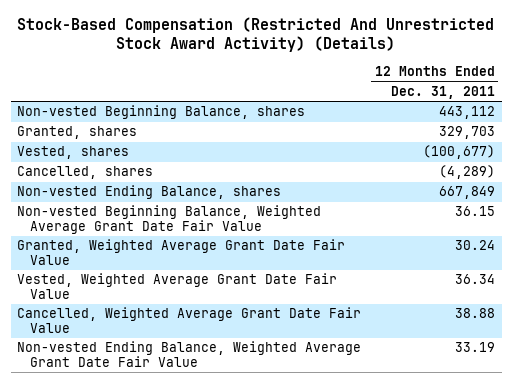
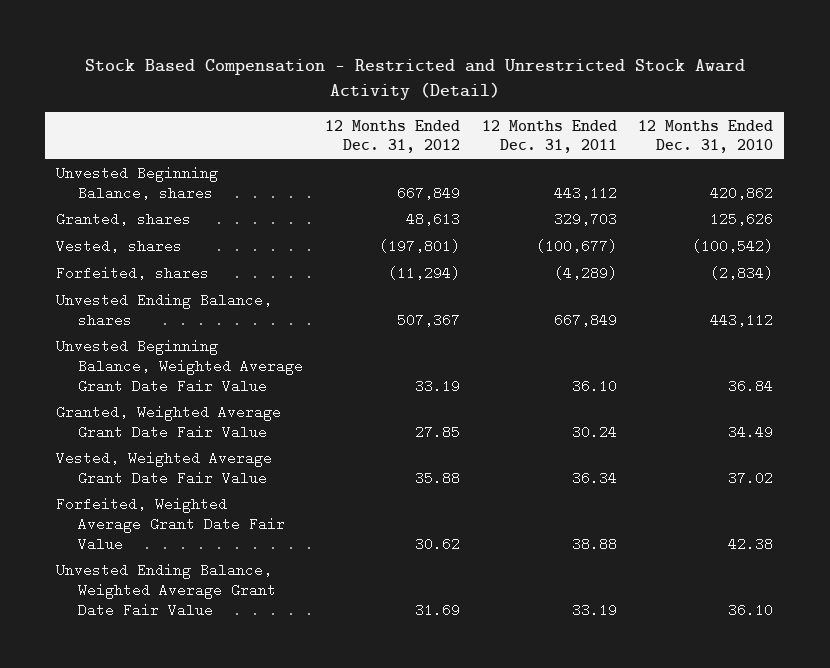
- Stock-Based Compensation (Restricted And Unrestricted Stock Award Activity) (Details)
+ Stock Based Compensation - Restricted and Unrestricted Stock Award Activity (Detail)
- | 12 Months Ended Dec. 31, 2011
+ | 12 Months Ended Dec. 31, 2012 | 12 Months Ended Dec. 31, 2011 | 12 Months Ended Dec. 31, 2010
- Non-vested Beginning Balance, shares | 443,112
+ Unvested Beginning Balance, shares | 667,849 | 443,112 | 420,862
- Cancelled, shares | (4,289)
- Non-vested Ending Balance, shares | 667,849
- Non-vested Beginning Balance, Weighted Average Grant Date Fair Value | 36.15
+ Forfeited, shares | (11,294) | (4,289) | (2,834)
+ Unvested Ending Balance, shares | 507,367 | 667,849 | 443,112
+ Unvested Beginning Balance, Weighted Average Grant Date Fair Value | 33.19 | 36.10 | 36.84
- Cancelled, Weighted Average Grant Date Fair Value | 38.88
- Non-vested Ending Balance, Weighted Average Grant Date Fair Value | 33.19
+ Forfeited, Weighted Average Grant Date Fair Value | 30.62 | 38.88 | 42.38
+ Unvested Ending Balance, Weighted Average Grant Date Fair Value | 31.69 | 33.19 | 36.10

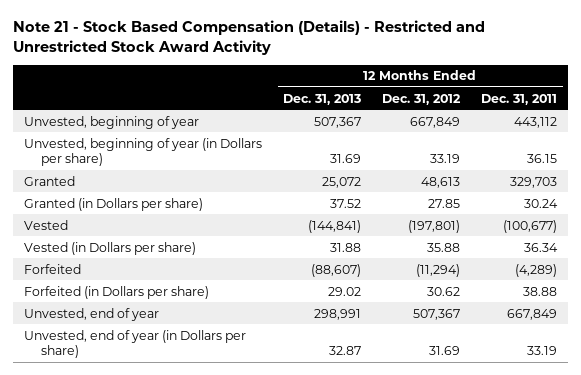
- Stock Based Compensation - Restricted and Unrestricted Stock Award Activity (Detail)
+ Note 21 - Stock Based Compensation (Details) - Restricted and Unrestricted Stock Award Activity
- | 12 Months Ended Dec. 31, 2012 | 12 Months Ended Dec. 31, 2011 | 12 Months Ended Dec. 31, 2010
+ | 12 Months Ended Dec. 31, 2013 | 12 Months Ended Dec. 31, 2012 | 12 Months Ended Dec. 31, 2011
- Unvested Beginning Balance, shares | 667,849 | 443,112 | 420,862
- Granted, shares | 48,613 | 329,703 | 125,626
- Vested, shares | (197,801) | (100,677) | (100,542)
- Forfeited, shares | (11,294) | (4,289) | (2,834)
- Unvested Ending Balance, shares | 507,367 | 667,849 | 443,112
- Unvested Beginning Balance, Weighted Average Grant Date Fair Value | 33.19 | 36.10 | 36.84
- Granted, Weighted Average Grant Date Fair Value | 27.85 | 30.24 | 34.49
- Vested, Weighted Average Grant Date Fair Value | 35.88 | 36.34 | 37.02
- Forfeited, Weighted Average Grant Date Fair Value | 30.62 | 38.88 | 42.38
- Unvested Ending Balance, Weighted Average Grant Date Fair Value | 31.69 | 33.19 | 36.10
+ Unvested, beginning of year | 507,367 | 667,849 | 443,112
+ Unvested, beginning of year (in Dollars per share) | 31.69 | 33.19 | 36.15
+ Granted | 25,072 | 48,613 | 329,703
+ Granted (in Dollars per share) | 37.52 | 27.85 | 30.24
+ Vested | (144,841) | (197,801) | (100,677)
+ Vested (in Dollars per share) | 31.88 | 35.88 | 36.34
+ Forfeited | (88,607) | (11,294) | (4,289)
+ Forfeited (in Dollars per share) | 29.02 | 30.62 | 38.88
+ Unvested, end of year | 298,991 | 507,367 | 667,849
+ Unvested, end of year (in Dollars per share) | 32.87 | 31.69 | 33.19

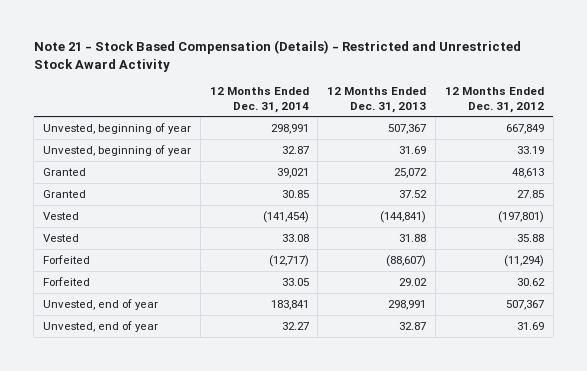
- | 12 Months Ended Dec. 31, 2013 | 12 Months Ended Dec. 31, 2012 | 12 Months Ended Dec. 31, 2011
+ | 12 Months Ended Dec. 31, 2014 | 12 Months Ended Dec. 31, 2013 | 12 Months Ended Dec. 31, 2012
- Unvested, beginning of year (in Dollars per share) | 31.69 | 33.19 | 36.15
+ Unvested, beginning of year | 32.87 | 31.69 | 33.19
- Granted (in Dollars per share) | 37.52 | 27.85 | 30.24
+ Granted | 30.85 | 37.52 | 27.85
- Vested (in Dollars per share) | 31.88 | 35.88 | 36.34
+ Vested | 33.08 | 31.88 | 35.88
- Forfeited (in Dollars per share) | 29.02 | 30.62 | 38.88
+ Forfeited | 33.05 | 29.02 | 30.62
- Unvested, end of year (in Dollars per share) | 32.87 | 31.69 | 33.19
+ Unvested, end of year | 32.27 | 32.87 | 31.69

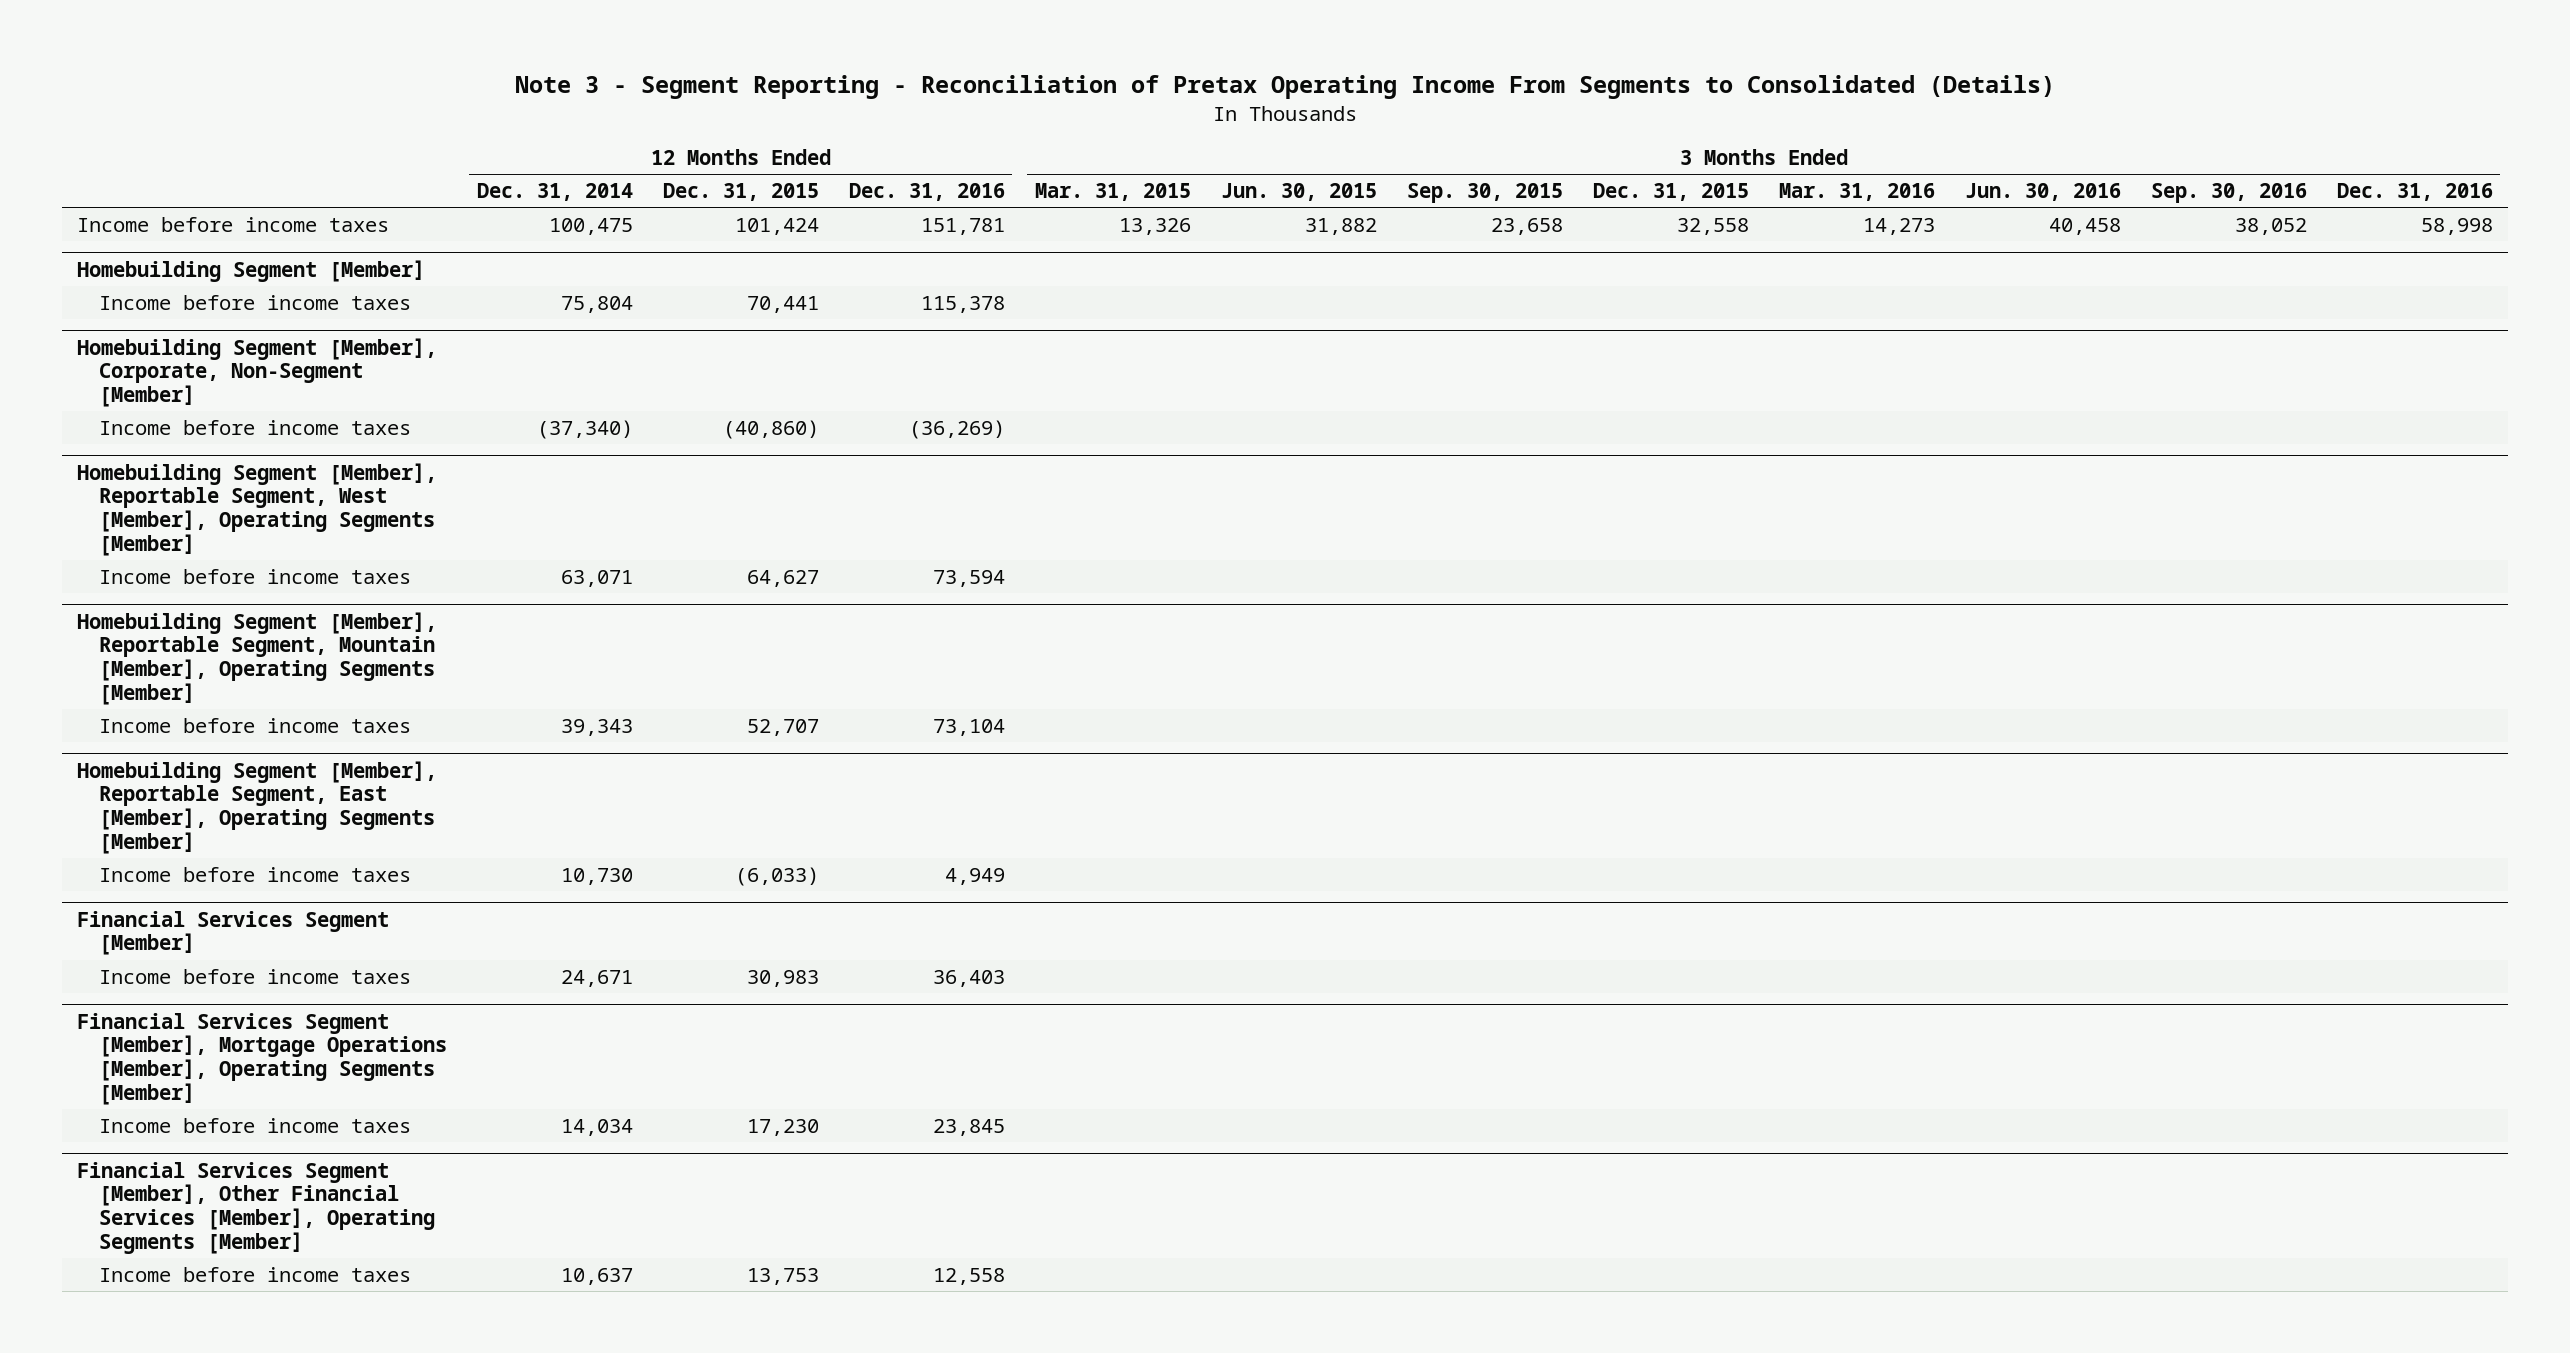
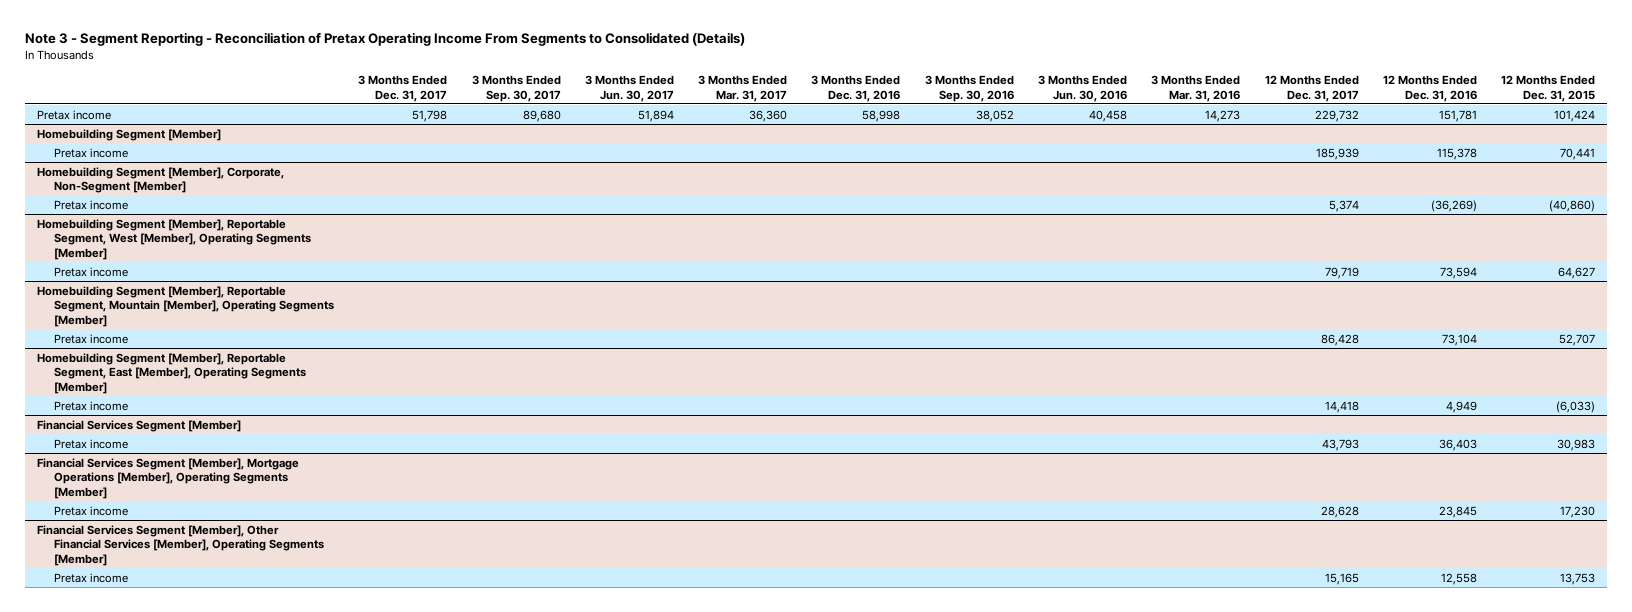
- | 12 Months Ended Dec. 31, 2014 | 12 Months Ended Dec. 31, 2015 | 12 Months Ended Dec. 31, 2016 | 3 Months Ended Mar. 31, 2015 | 3 Months Ended Jun. 30, 2015 | 3 Months Ended Sep. 30, 2015 | 3 Months Ended Dec. 31, 2015 | 3 Months Ended Mar. 31, 2016 | 3 Months Ended Jun. 30, 2016 | 3 Months Ended Sep. 30, 2016 | 3 Months Ended Dec. 31, 2016
+ | 3 Months Ended Dec. 31, 2017 | 3 Months Ended Sep. 30, 2017 | 3 Months Ended Jun. 30, 2017 | 3 Months Ended Mar. 31, 2017 | 3 Months Ended Dec. 31, 2016 | 3 Months Ended Sep. 30, 2016 | 3 Months Ended Jun. 30, 2016 | 3 Months Ended Mar. 31, 2016 | 12 Months Ended Dec. 31, 2017 | 12 Months Ended Dec. 31, 2016 | 12 Months Ended Dec. 31, 2015
- Income before income taxes | 100,475 | 101,424 | 151,781 | 13,326 | 31,882 | 23,658 | 32,558 | 14,273 | 40,458 | 38,052 | 58,998
+ Pretax income | 51,798 | 89,680 | 51,894 | 36,360 | 58,998 | 38,052 | 40,458 | 14,273 | 229,732 | 151,781 | 101,424
@ Homebuilding Segment [Member]
- Income before income taxes | 75,804 | 70,441 | 115,378 | | | | | | | |
+ Pretax income | | | | | | | | | 185,939 | 115,378 | 70,441
@ Homebuilding Segment [Member], Corporate, Non-Segment [Member]
- Income before income taxes | (37,340) | (40,860) | (36,269) | | | | | | | |
+ Pretax income | | | | | | | | | 5,374 | (36,269) | (40,860)
@ Homebuilding Segment [Member], Reportable Segment, West [Member], Operating Segments [Member]
- Income before income taxes | 63,071 | 64,627 | 73,594 | | | | | | | |
+ Pretax income | | | | | | | | | 79,719 | 73,594 | 64,627
@ Homebuilding Segment [Member], Reportable Segment, Mountain [Member], Operating Segments [Member]
- Income before income taxes | 39,343 | 52,707 | 73,104 | | | | | | | |
+ Pretax income | | | | | | | | | 86,428 | 73,104 | 52,707
@ Homebuilding Segment [Member], Reportable Segment, East [Member], Operating Segments [Member]
- Income before income taxes | 10,730 | (6,033) | 4,949 | | | | | | | |
+ Pretax income | | | | | | | | | 14,418 | 4,949 | (6,033)
@ Financial Services Segment [Member]
- Income before income taxes | 24,671 | 30,983 | 36,403 | | | | | | | |
+ Pretax income | | | | | | | | | 43,793 | 36,403 | 30,983
@ Financial Services Segment [Member], Mortgage Operations [Member], Operating Segments [Member]
- Income before income taxes | 14,034 | 17,230 | 23,845 | | | | | | | |
+ Pretax income | | | | | | | | | 28,628 | 23,845 | 17,230
@ Financial Services Segment [Member], Other Financial Services [Member], Operating Segments [Member]
- Income before income taxes | 10,637 | 13,753 | 12,558 | | | | | | | |
+ Pretax income | | | | | | | | | 15,165 | 12,558 | 13,753

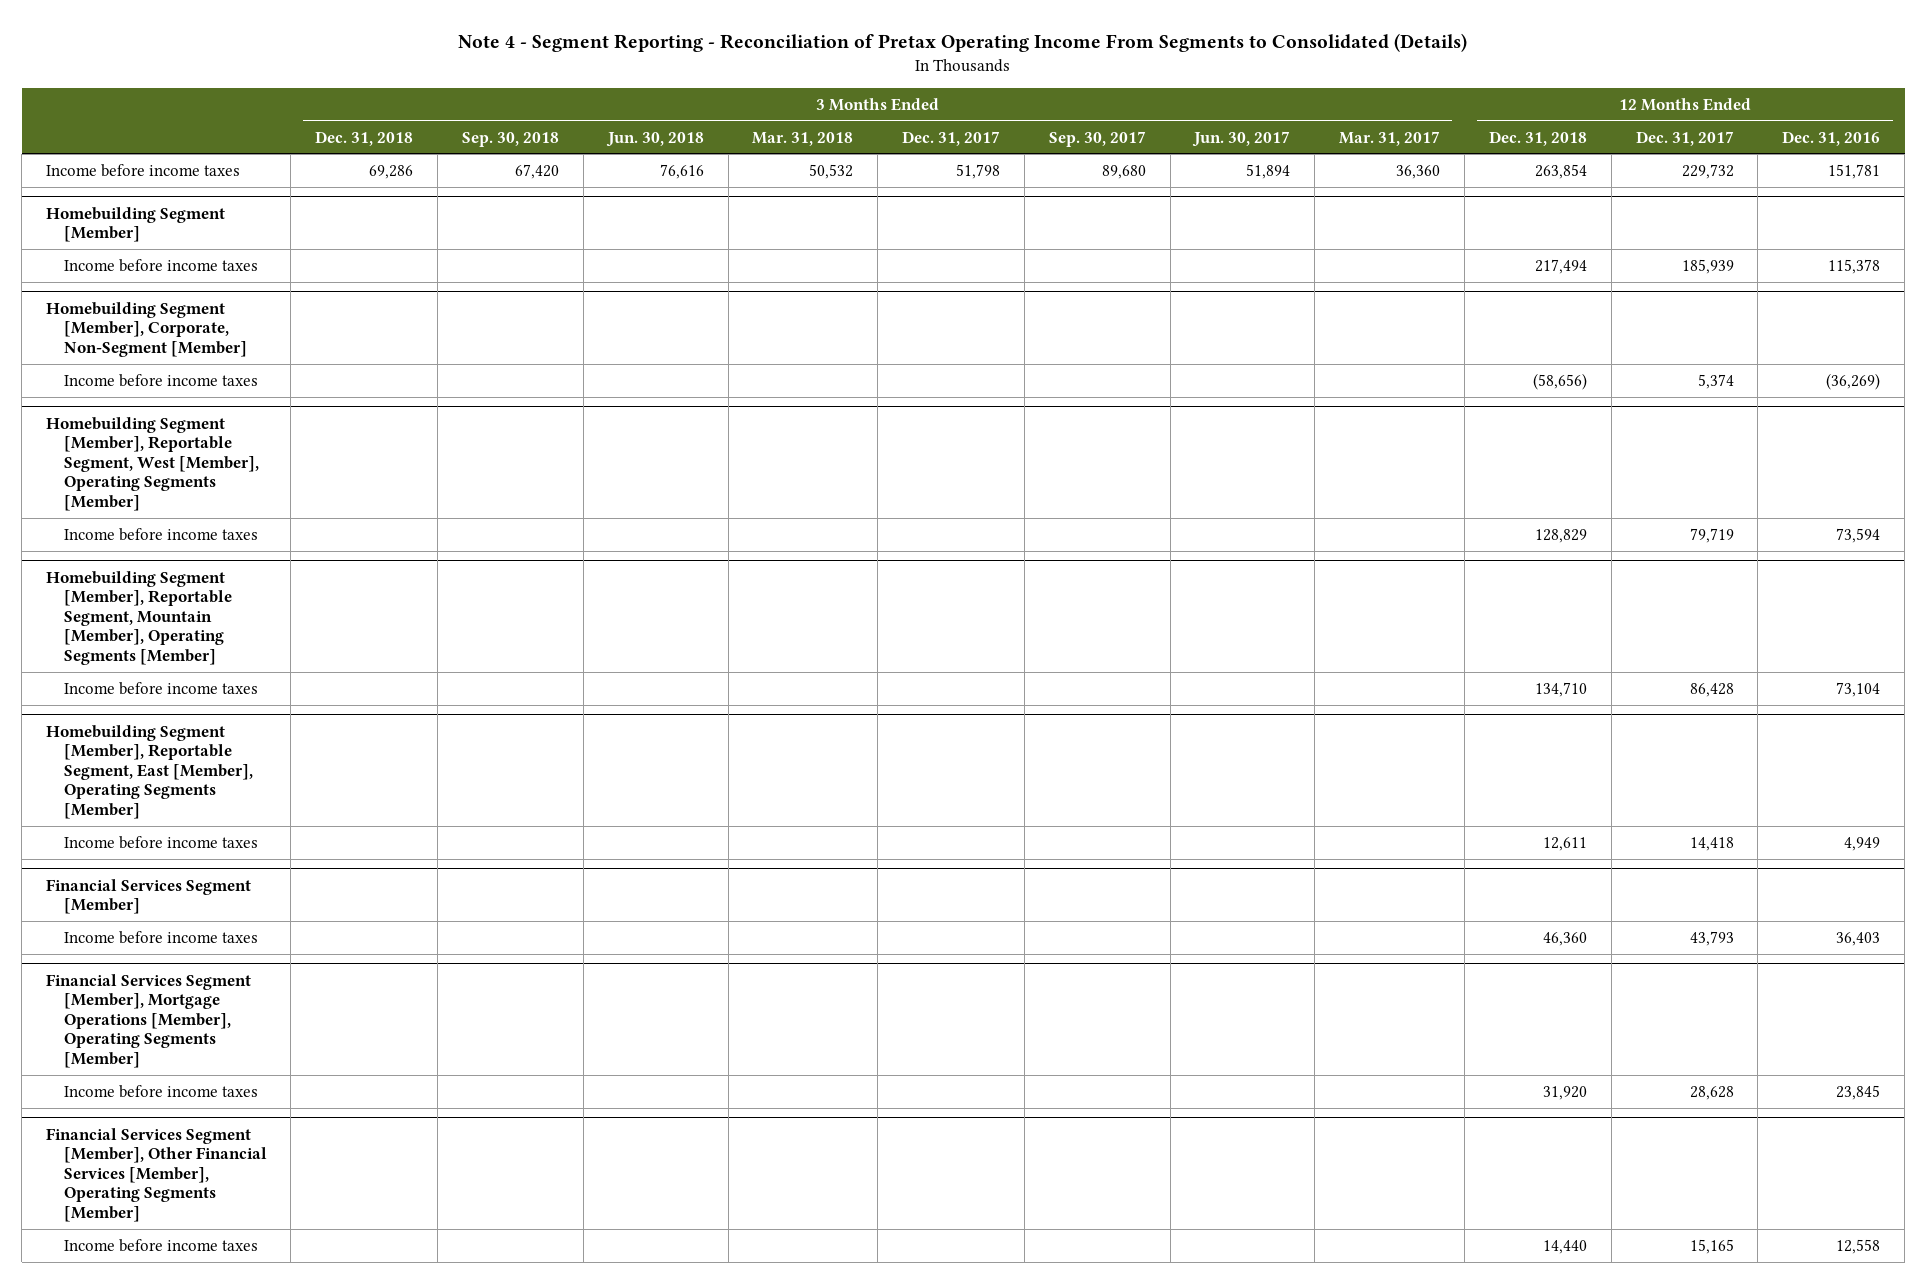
- Note 3 - Segment Reporting - Reconciliation of Pretax Operating Income From Segments to Consolidated (Details)
+ Note 4 - Segment Reporting - Reconciliation of Pretax Operating Income From Segments to Consolidated (Details)
- | 3 Months Ended Dec. 31, 2017 | 3 Months Ended Sep. 30, 2017 | 3 Months Ended Jun. 30, 2017 | 3 Months Ended Mar. 31, 2017 | 3 Months Ended Dec. 31, 2016 | 3 Months Ended Sep. 30, 2016 | 3 Months Ended Jun. 30, 2016 | 3 Months Ended Mar. 31, 2016 | 12 Months Ended Dec. 31, 2017 | 12 Months Ended Dec. 31, 2016 | 12 Months Ended Dec. 31, 2015
+ | 3 Months Ended Dec. 31, 2018 | 3 Months Ended Sep. 30, 2018 | 3 Months Ended Jun. 30, 2018 | 3 Months Ended Mar. 31, 2018 | 3 Months Ended Dec. 31, 2017 | 3 Months Ended Sep. 30, 2017 | 3 Months Ended Jun. 30, 2017 | 3 Months Ended Mar. 31, 2017 | 12 Months Ended Dec. 31, 2018 | 12 Months Ended Dec. 31, 2017 | 12 Months Ended Dec. 31, 2016
- Pretax income | 51,798 | 89,680 | 51,894 | 36,360 | 58,998 | 38,052 | 40,458 | 14,273 | 229,732 | 151,781 | 101,424
+ Income before income taxes | 69,286 | 67,420 | 76,616 | 50,532 | 51,798 | 89,680 | 51,894 | 36,360 | 263,854 | 229,732 | 151,781
@ Homebuilding Segment [Member]
- Pretax income | | | | | | | | | 185,939 | 115,378 | 70,441
+ Income before income taxes | | | | | | | | | 217,494 | 185,939 | 115,378
@ Homebuilding Segment [Member], Corporate, Non-Segment [Member]
- Pretax income | | | | | | | | | 5,374 | (36,269) | (40,860)
+ Income before income taxes | | | | | | | | | (58,656) | 5,374 | (36,269)
@ Homebuilding Segment [Member], Reportable Segment, West [Member], Operating Segments [Member]
- Pretax income | | | | | | | | | 79,719 | 73,594 | 64,627
+ Income before income taxes | | | | | | | | | 128,829 | 79,719 | 73,594
@ Homebuilding Segment [Member], Reportable Segment, Mountain [Member], Operating Segments [Member]
- Pretax income | | | | | | | | | 86,428 | 73,104 | 52,707
+ Income before income taxes | | | | | | | | | 134,710 | 86,428 | 73,104
@ Homebuilding Segment [Member], Reportable Segment, East [Member], Operating Segments [Member]
- Pretax income | | | | | | | | | 14,418 | 4,949 | (6,033)
+ Income before income taxes | | | | | | | | | 12,611 | 14,418 | 4,949
@ Financial Services Segment [Member]
- Pretax income | | | | | | | | | 43,793 | 36,403 | 30,983
+ Income before income taxes | | | | | | | | | 46,360 | 43,793 | 36,403
@ Financial Services Segment [Member], Mortgage Operations [Member], Operating Segments [Member]
- Pretax income | | | | | | | | | 28,628 | 23,845 | 17,230
+ Income before income taxes | | | | | | | | | 31,920 | 28,628 | 23,845
@ Financial Services Segment [Member], Other Financial Services [Member], Operating Segments [Member]
- Pretax income | | | | | | | | | 15,165 | 12,558 | 13,753
+ Income before income taxes | | | | | | | | | 14,440 | 15,165 | 12,558

